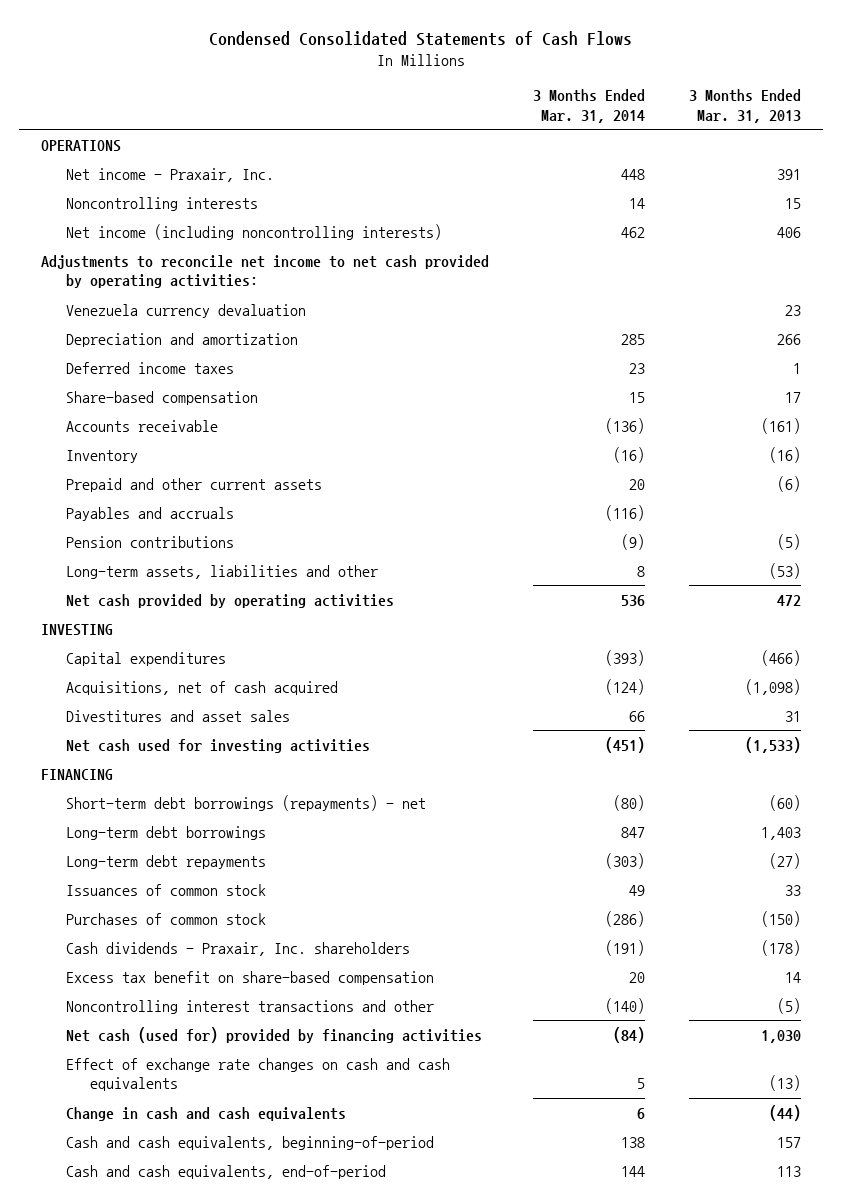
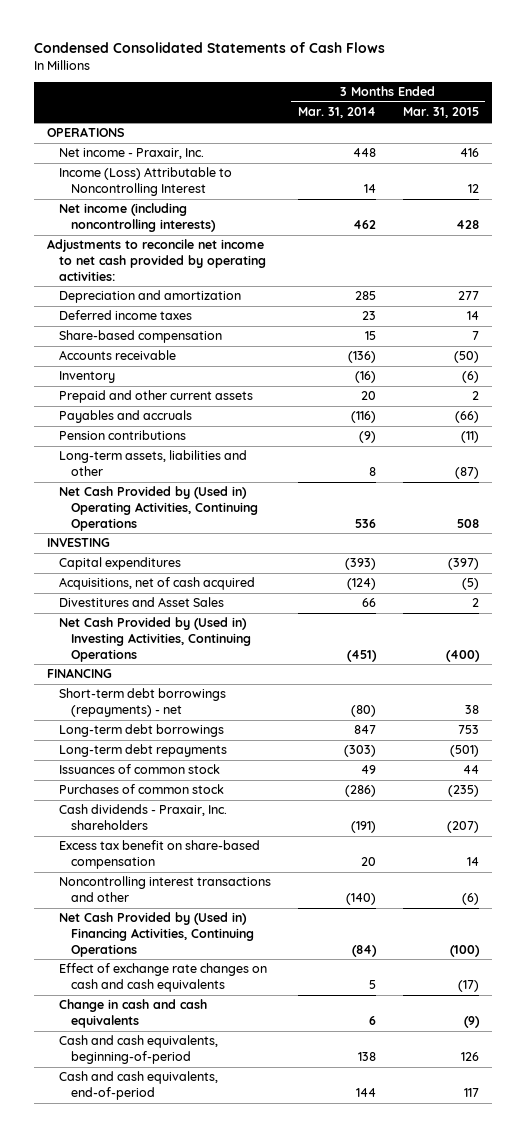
- | 3 Months Ended Mar. 31, 2014 | 3 Months Ended Mar. 31, 2013
+ | 3 Months Ended Mar. 31, 2014 | 3 Months Ended Mar. 31, 2015
- Noncontrolling interests | 14 | 15
+ Income (Loss) Attributable to Noncontrolling Interest | 14 | 12
- Venezuela currency devaluation | | 23
- Net cash provided by operating activities | 536 | 472
+ Net Cash Provided by (Used in) Operating Activities, Continuing Operations | 536 | 508
- Divestitures and asset sales | 66 | 31
- Net cash used for investing activities | (451) | (1,533)
+ Divestitures and Asset Sales | 66 | 2
+ Net Cash Provided by (Used in) Investing Activities, Continuing Operations | (451) | (400)
- Net cash (used for) provided by financing activities | (84) | 1,030
+ Net Cash Provided by (Used in) Financing Activities, Continuing Operations | (84) | (100)

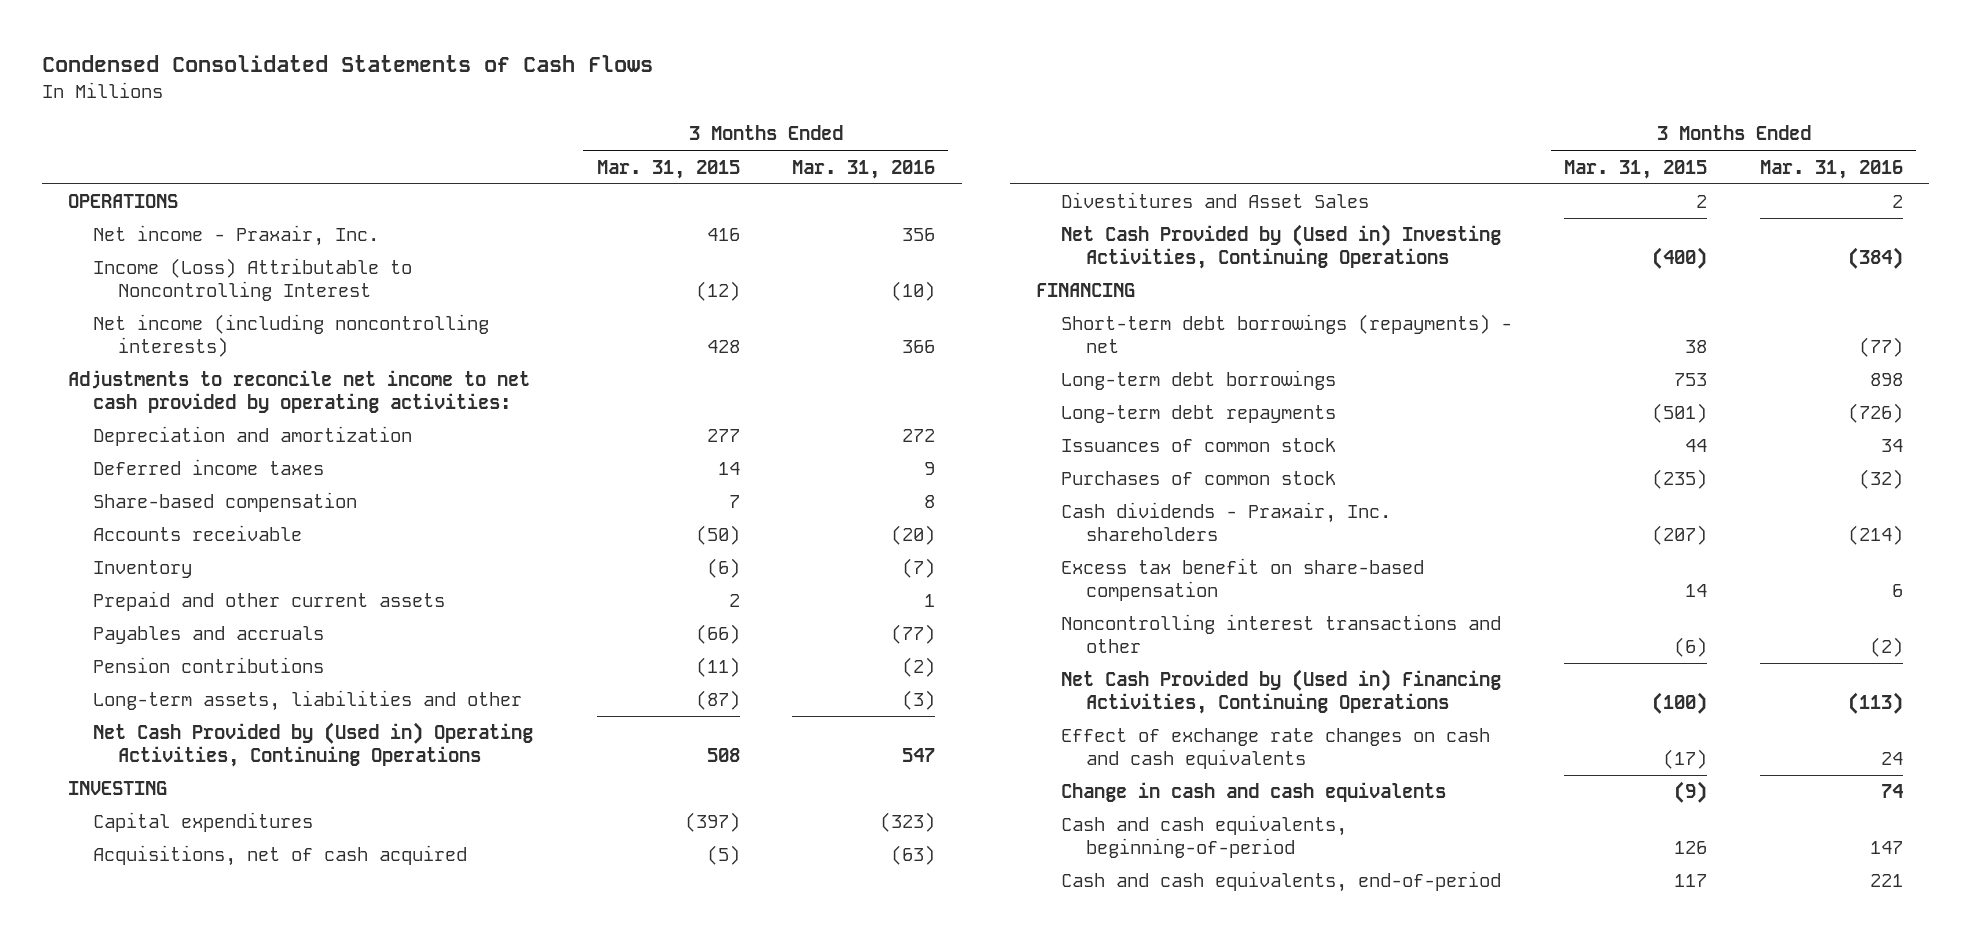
- | 3 Months Ended Mar. 31, 2014 | 3 Months Ended Mar. 31, 2015
+ | 3 Months Ended Mar. 31, 2015 | 3 Months Ended Mar. 31, 2016
- Income (Loss) Attributable to Noncontrolling Interest | 14 | 12
+ Income (Loss) Attributable to Noncontrolling Interest | (12) | (10)

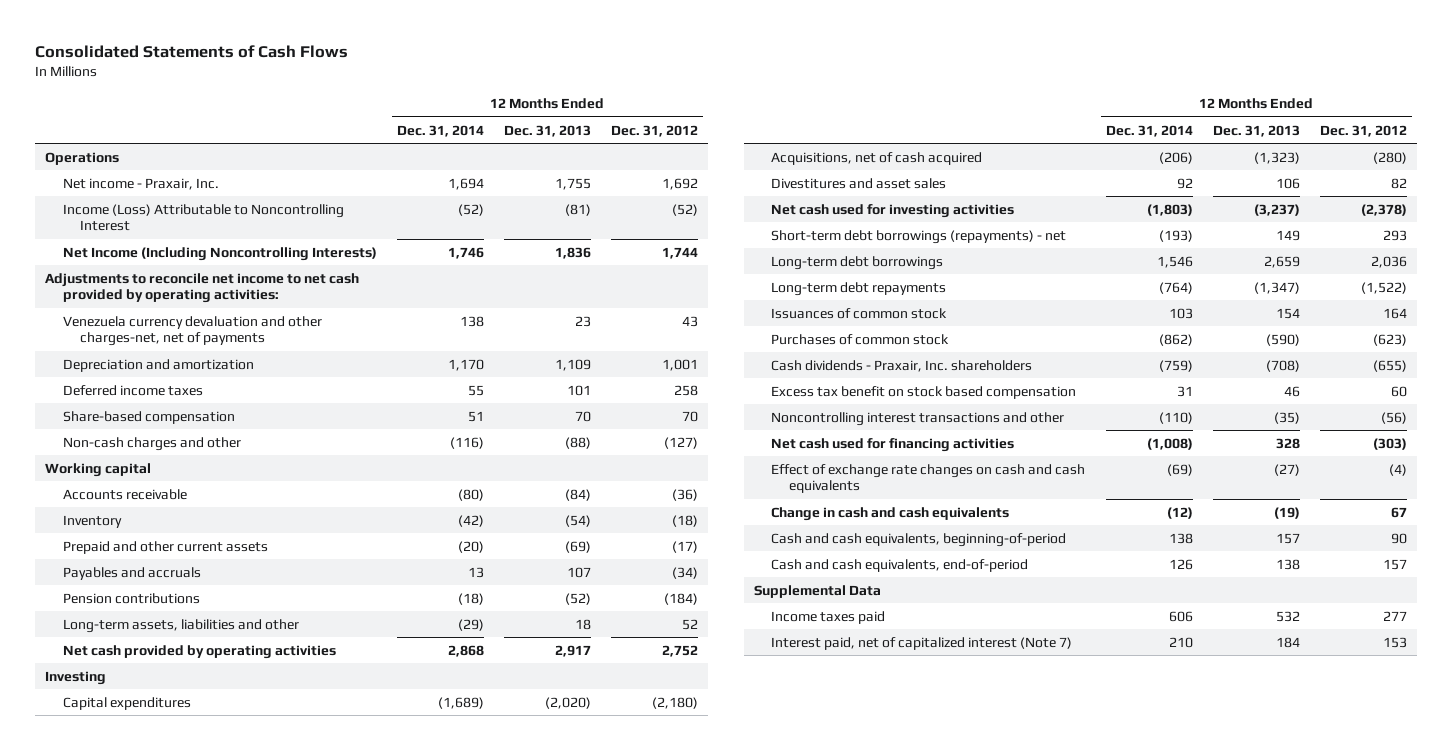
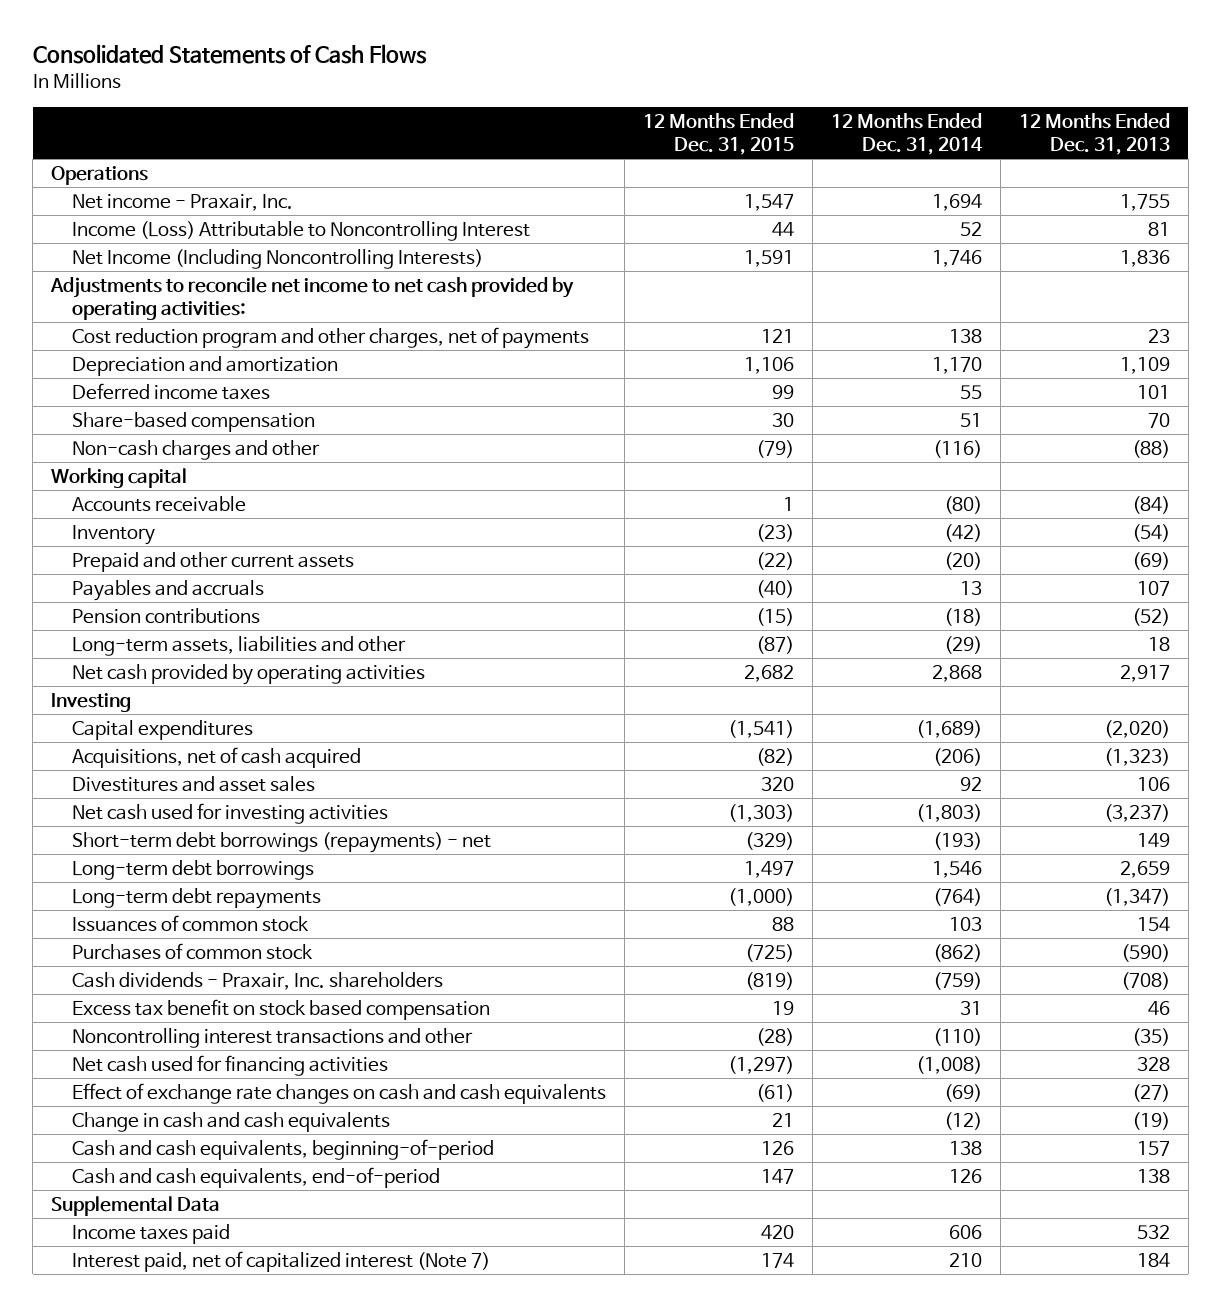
- | 12 Months Ended Dec. 31, 2014 | 12 Months Ended Dec. 31, 2013 | 12 Months Ended Dec. 31, 2012
+ | 12 Months Ended Dec. 31, 2015 | 12 Months Ended Dec. 31, 2014 | 12 Months Ended Dec. 31, 2013
- Income (Loss) Attributable to Noncontrolling Interest | (52) | (81) | (52)
+ Income (Loss) Attributable to Noncontrolling Interest | 44 | 52 | 81
- Venezuela currency devaluation and other charges-net, net of payments | 138 | 23 | 43
+ Cost reduction program and other charges, net of payments | 121 | 138 | 23

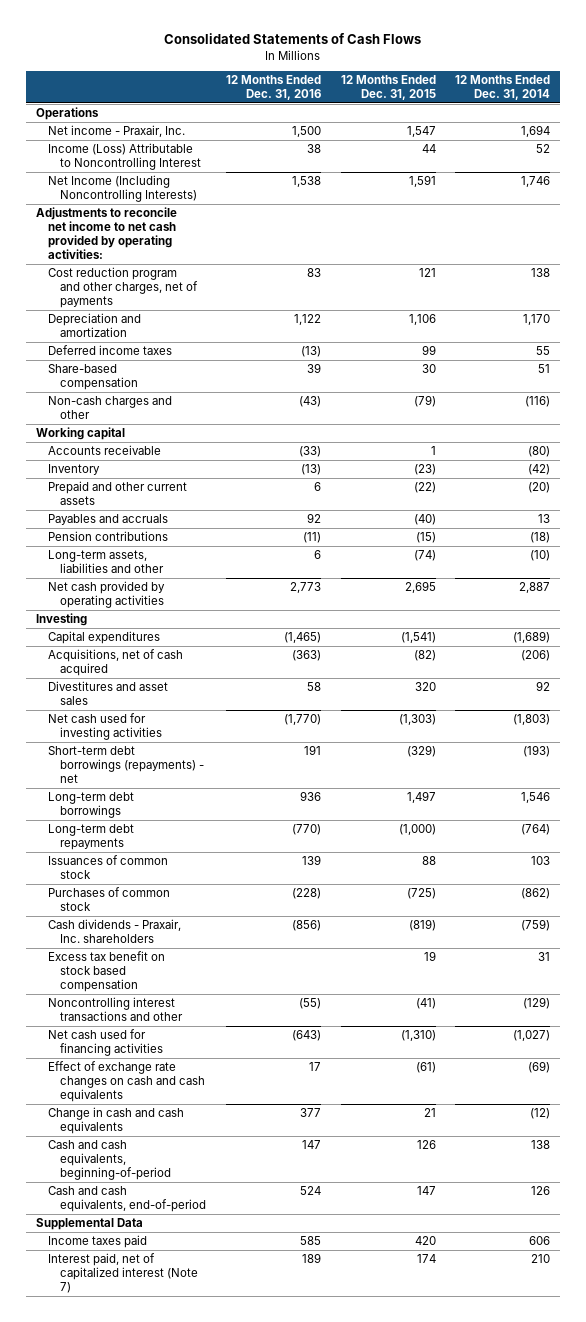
- | 12 Months Ended Dec. 31, 2015 | 12 Months Ended Dec. 31, 2014 | 12 Months Ended Dec. 31, 2013
+ | 12 Months Ended Dec. 31, 2016 | 12 Months Ended Dec. 31, 2015 | 12 Months Ended Dec. 31, 2014
- Long-term assets, liabilities and other | (87) | (29) | 18
- Net cash provided by operating activities | 2,682 | 2,868 | 2,917
+ Long-term assets, liabilities and other | 6 | (74) | (10)
+ Net cash provided by operating activities | 2,773 | 2,695 | 2,887
- Noncontrolling interest transactions and other | (28) | (110) | (35)
- Net cash used for financing activities | (1,297) | (1,008) | 328
+ Noncontrolling interest transactions and other | (55) | (41) | (129)
+ Net cash used for financing activities | (643) | (1,310) | (1,027)

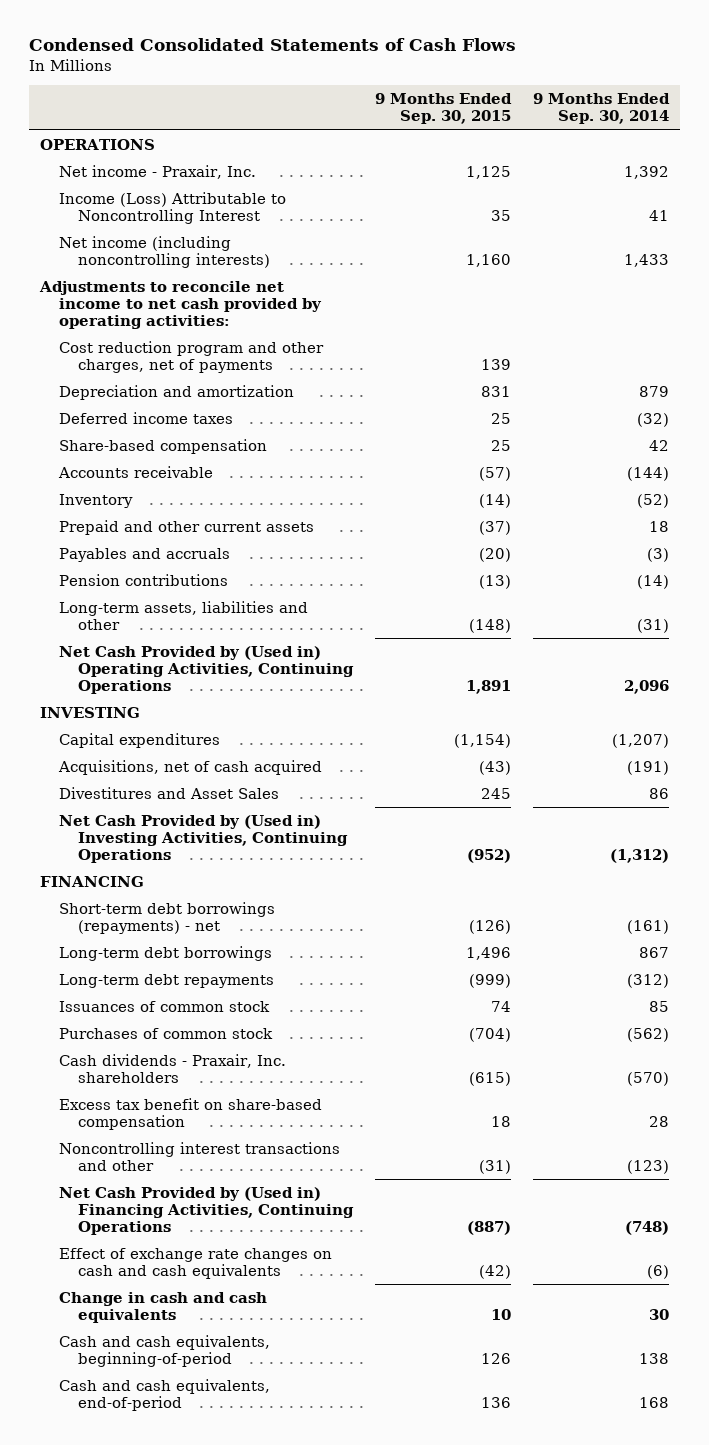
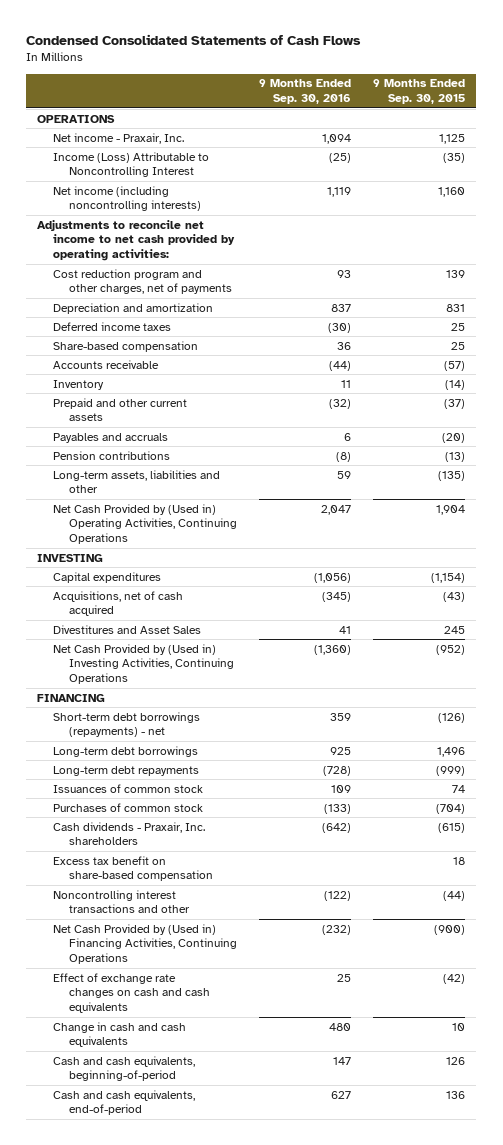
- | 9 Months Ended Sep. 30, 2015 | 9 Months Ended Sep. 30, 2014
+ | 9 Months Ended Sep. 30, 2016 | 9 Months Ended Sep. 30, 2015
- Income (Loss) Attributable to Noncontrolling Interest | 35 | 41
+ Income (Loss) Attributable to Noncontrolling Interest | (25) | (35)
- Long-term assets, liabilities and other | (148) | (31)
- Net Cash Provided by (Used in) Operating Activities, Continuing Operations | 1,891 | 2,096
+ Long-term assets, liabilities and other | 59 | (135)
+ Net Cash Provided by (Used in) Operating Activities, Continuing Operations | 2,047 | 1,904
- Noncontrolling interest transactions and other | (31) | (123)
- Net Cash Provided by (Used in) Financing Activities, Continuing Operations | (887) | (748)
+ Noncontrolling interest transactions and other | (122) | (44)
+ Net Cash Provided by (Used in) Financing Activities, Continuing Operations | (232) | (900)

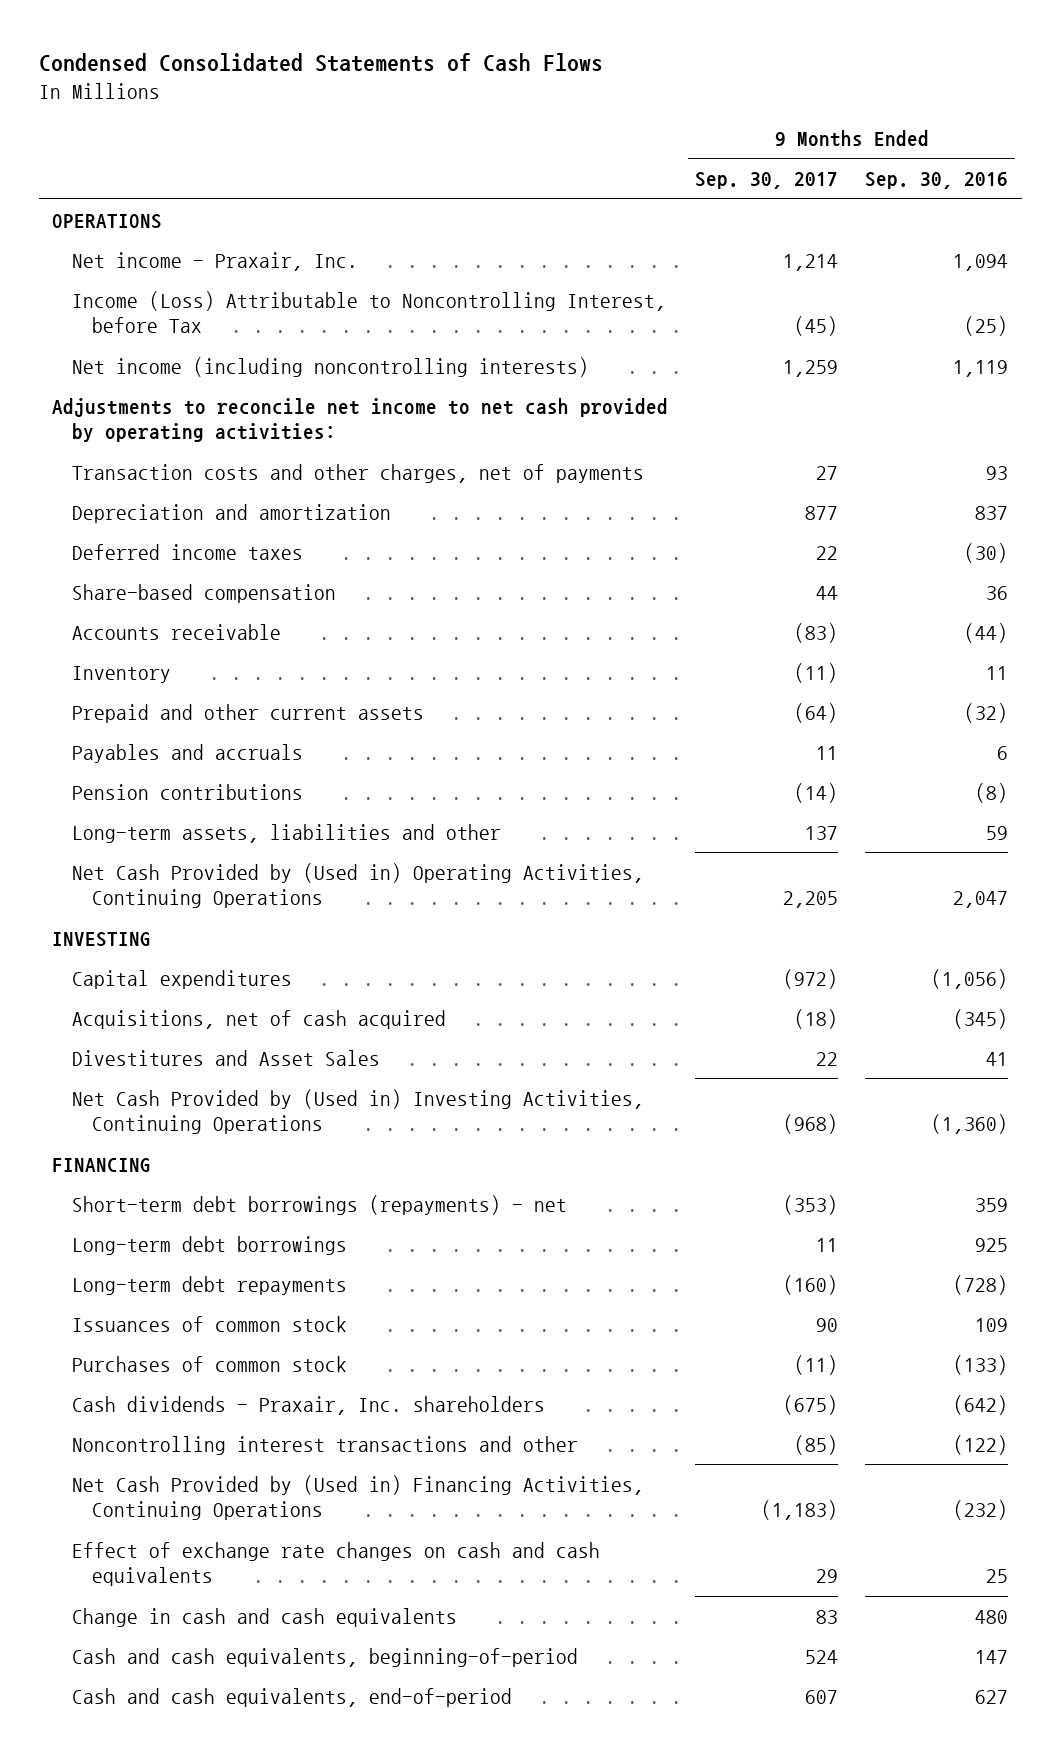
- | 9 Months Ended Sep. 30, 2016 | 9 Months Ended Sep. 30, 2015
+ | 9 Months Ended Sep. 30, 2017 | 9 Months Ended Sep. 30, 2016
- Income (Loss) Attributable to Noncontrolling Interest | (25) | (35)
+ Income (Loss) Attributable to Noncontrolling Interest, before Tax | (45) | (25)
- Cost reduction program and other charges, net of payments | 93 | 139
+ Transaction costs and other charges, net of payments | 27 | 93
- Excess tax benefit on share-based compensation | | 18

